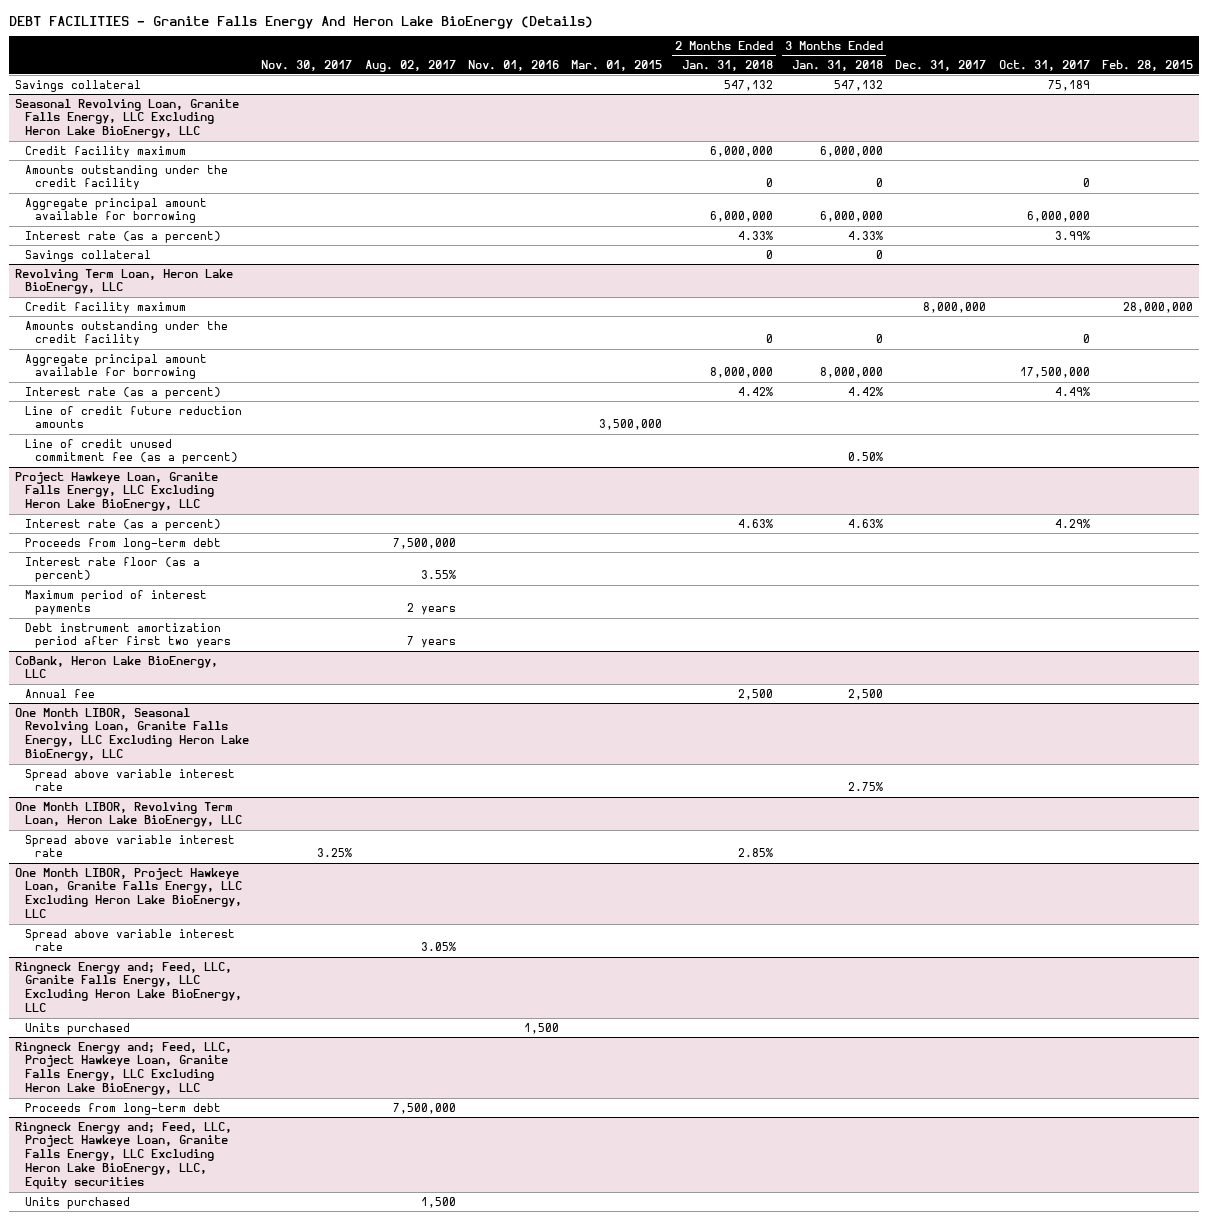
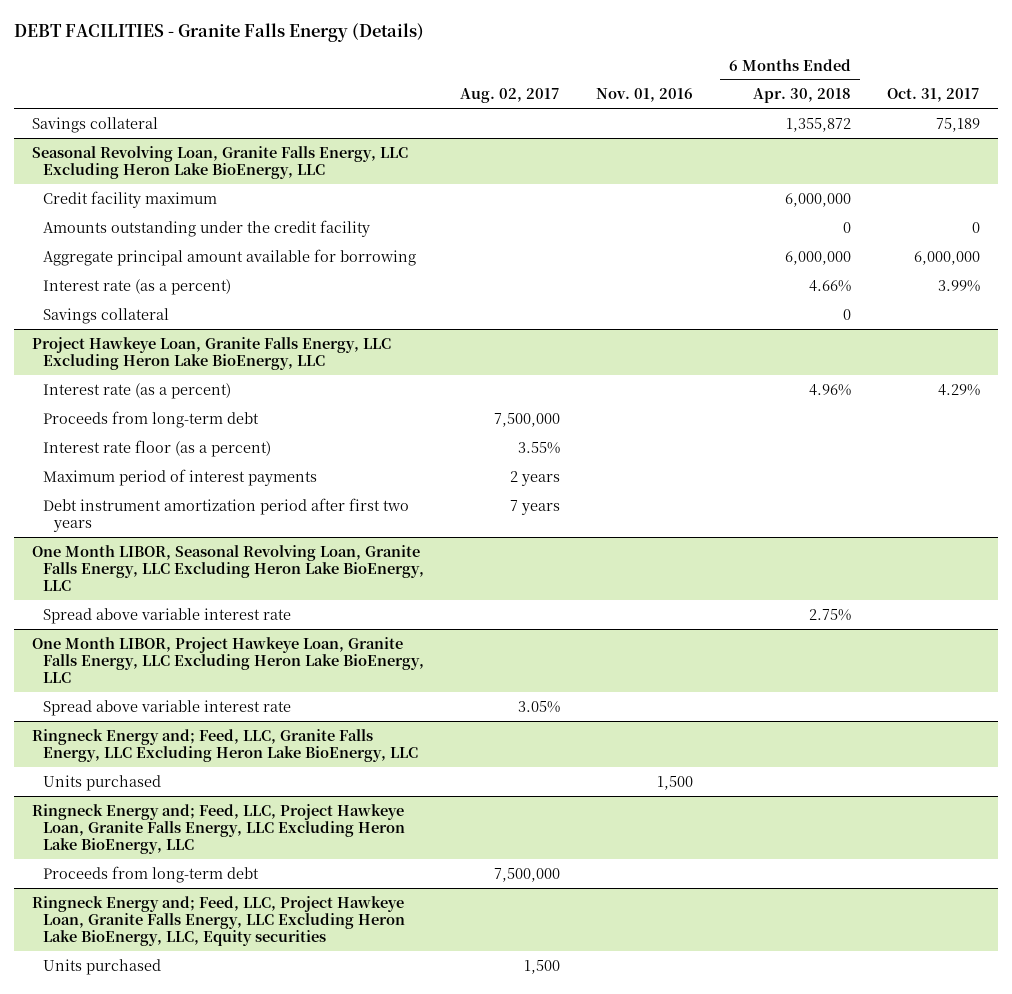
- DEBT FACILITIES - Granite Falls Energy And Heron Lake BioEnergy (Details)
+ DEBT FACILITIES - Granite Falls Energy (Details)
- | Nov. 30, 2017 | Aug. 02, 2017 | Nov. 01, 2016 | Mar. 01, 2015 | 2 Months Ended Jan. 31, 2018 | 3 Months Ended Jan. 31, 2018 | Dec. 31, 2017 | Oct. 31, 2017 | Feb. 28, 2015
+ | Aug. 02, 2017 | Nov. 01, 2016 | 6 Months Ended Apr. 30, 2018 | Oct. 31, 2017
- Revolving Term Loan, Heron Lake BioEnergy, LLC
- Credit facility maximum | | | | | | | 8,000,000 | | 28,000,000
- Amounts outstanding under the credit facility | | | | | 0 | 0 | | 0 |
- Aggregate principal amount available for borrowing | | | | | 8,000,000 | 8,000,000 | | 17,500,000 |
- Interest rate (as a percent) | | | | | 4.42% | 4.42% | | 4.49% |
- Line of credit future reduction amounts | | | | 3,500,000 | | | | |
- Line of credit unused commitment fee (as a percent) | | | | | | 0.50% | | |
- CoBank, Heron Lake BioEnergy, LLC
- Annual fee | | | | | 2,500 | 2,500 | | |
- One Month LIBOR, Revolving Term Loan, Heron Lake BioEnergy, LLC
- Spread above variable interest rate | 3.25% | | | | 2.85% | | | |

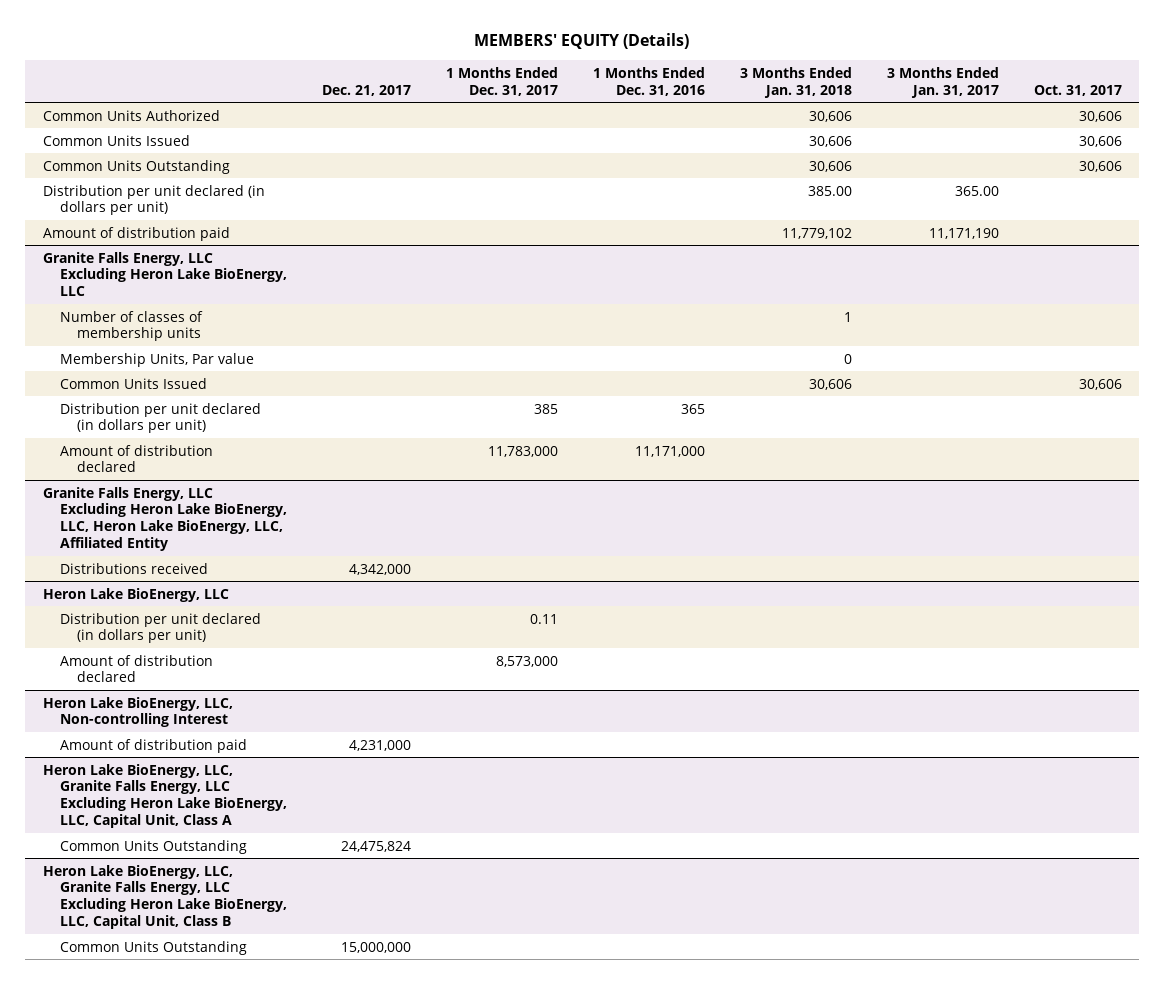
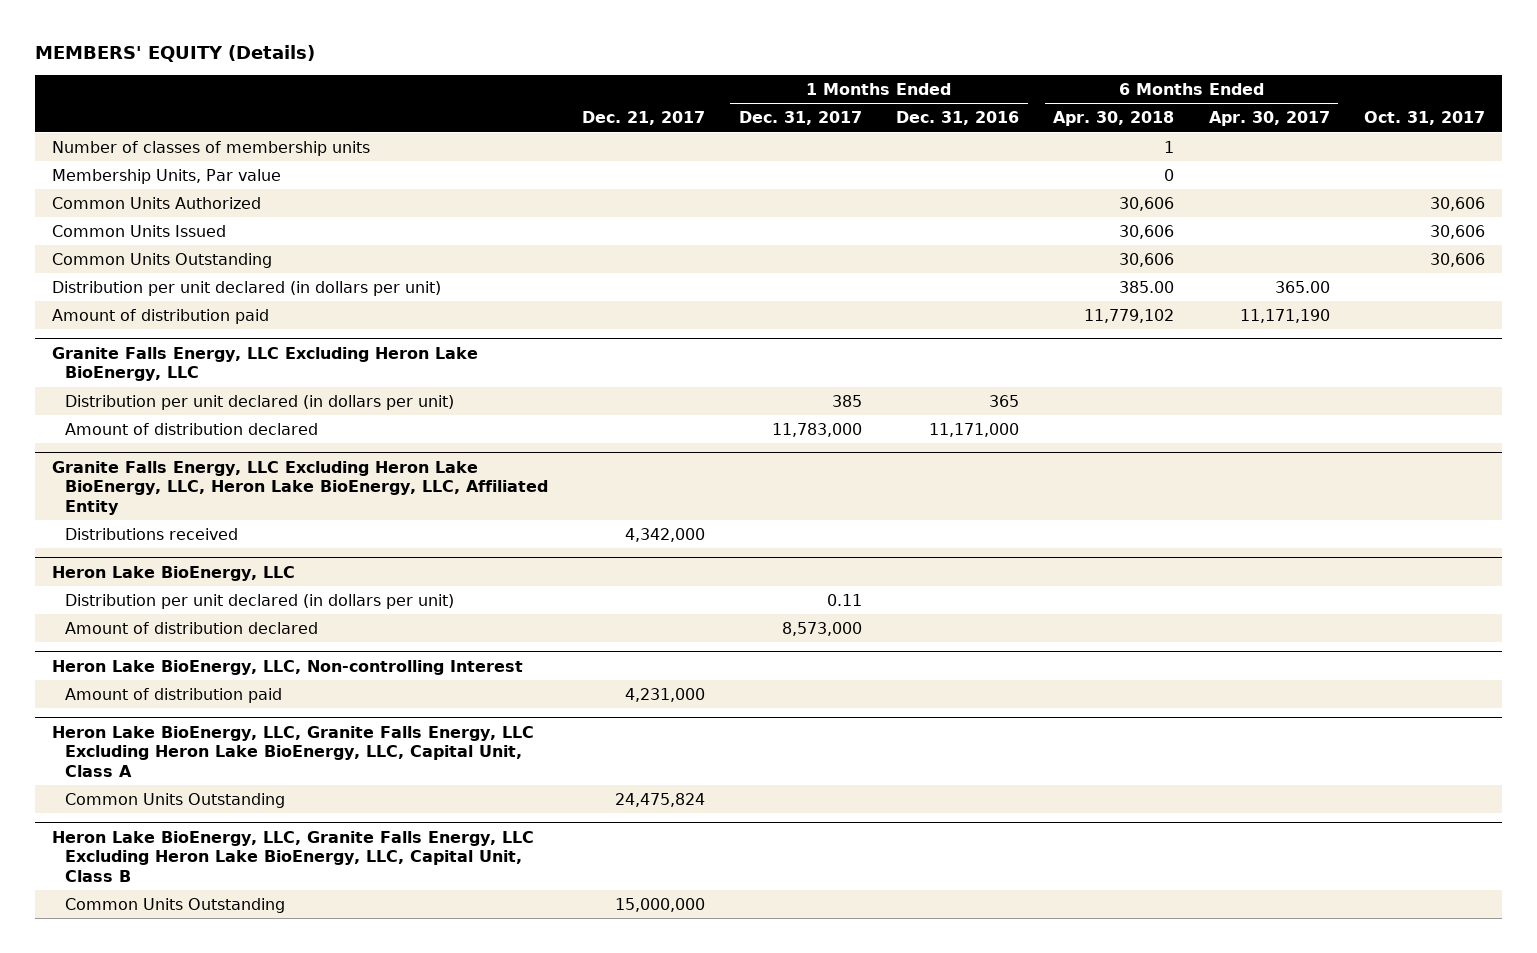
- | Dec. 21, 2017 | 1 Months Ended Dec. 31, 2017 | 1 Months Ended Dec. 31, 2016 | 3 Months Ended Jan. 31, 2018 | 3 Months Ended Jan. 31, 2017 | Oct. 31, 2017
+ | Dec. 21, 2017 | 1 Months Ended Dec. 31, 2017 | 1 Months Ended Dec. 31, 2016 | 6 Months Ended Apr. 30, 2018 | 6 Months Ended Apr. 30, 2017 | Oct. 31, 2017
+ Number of classes of membership units | | | | 1 | |
+ Membership Units, Par value | | | | 0 | |
@ Granite Falls Energy, LLC Excluding Heron Lake BioEnergy, LLC
- Number of classes of membership units | | | | 1 | |
- Membership Units, Par value | | | | 0 | |
- Common Units Issued | | | | 30,606 | | 30,606

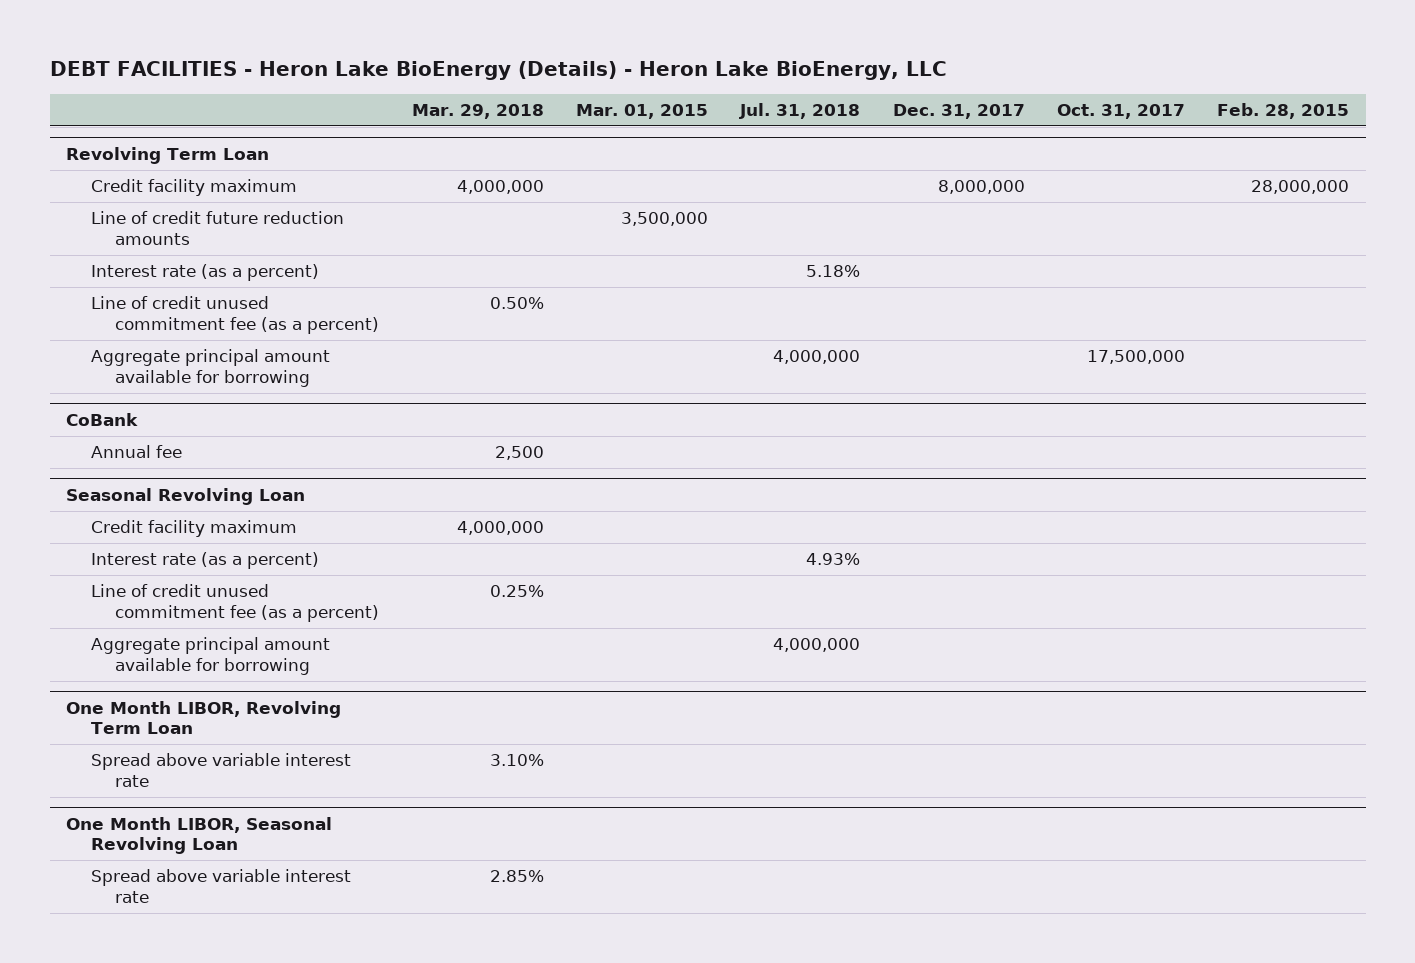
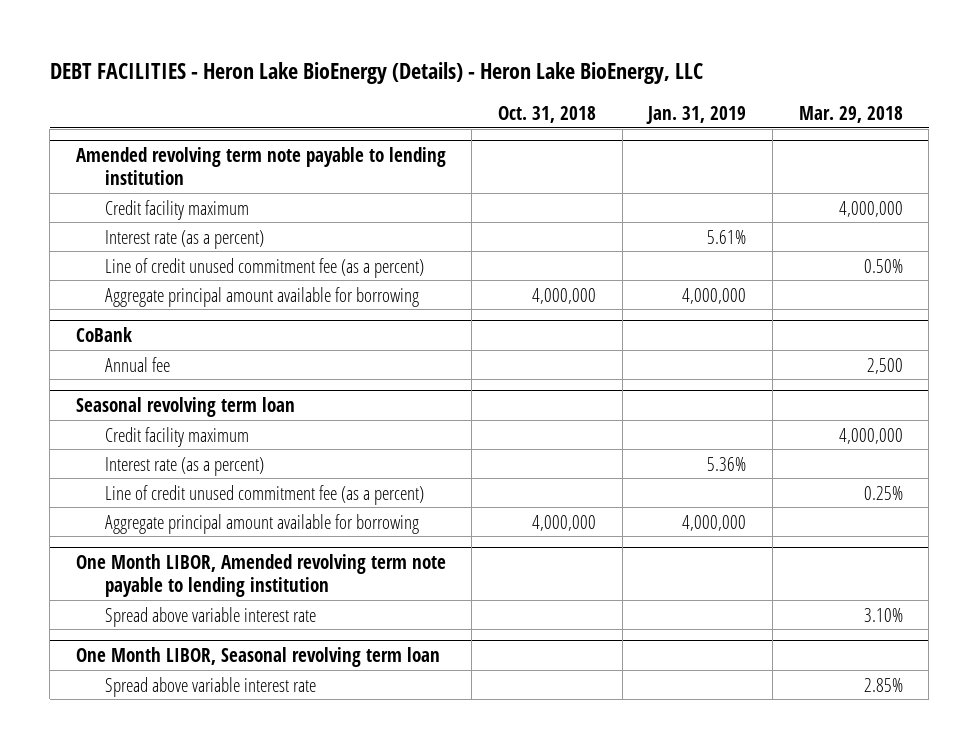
- | Mar. 29, 2018 | Mar. 01, 2015 | Jul. 31, 2018 | Dec. 31, 2017 | Oct. 31, 2017 | Feb. 28, 2015
+ | Oct. 31, 2018 | Jan. 31, 2019 | Mar. 29, 2018
- Revolving Term Loan
+ Amended revolving term note payable to lending institution
- Line of credit future reduction amounts | | 3,500,000 | | | |
- Seasonal Revolving Loan
+ Seasonal revolving term loan
- One Month LIBOR, Revolving Term Loan
+ One Month LIBOR, Amended revolving term note payable to lending institution
- One Month LIBOR, Seasonal Revolving Loan
+ One Month LIBOR, Seasonal revolving term loan

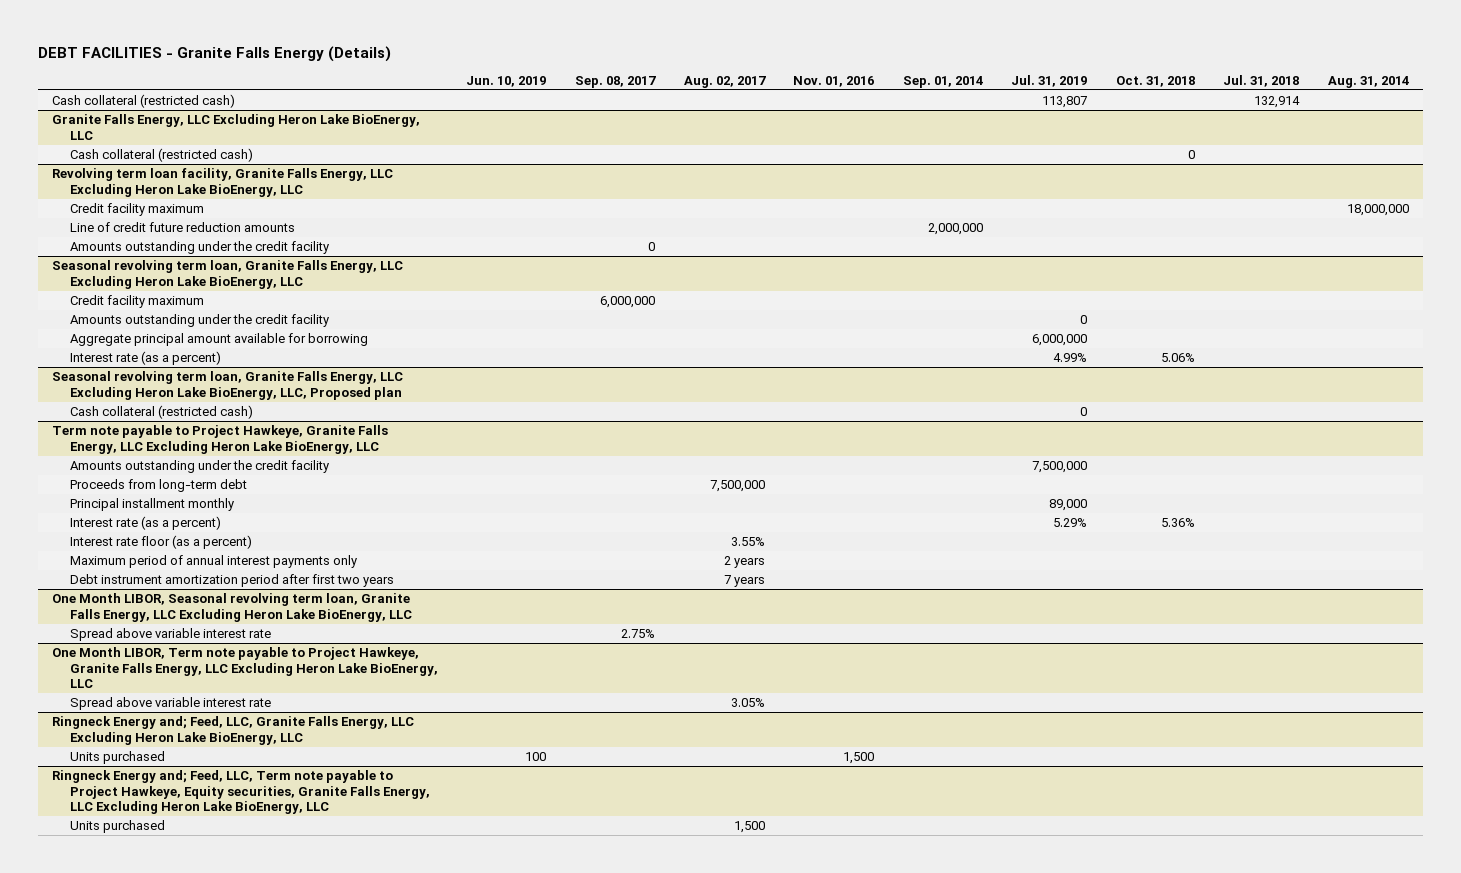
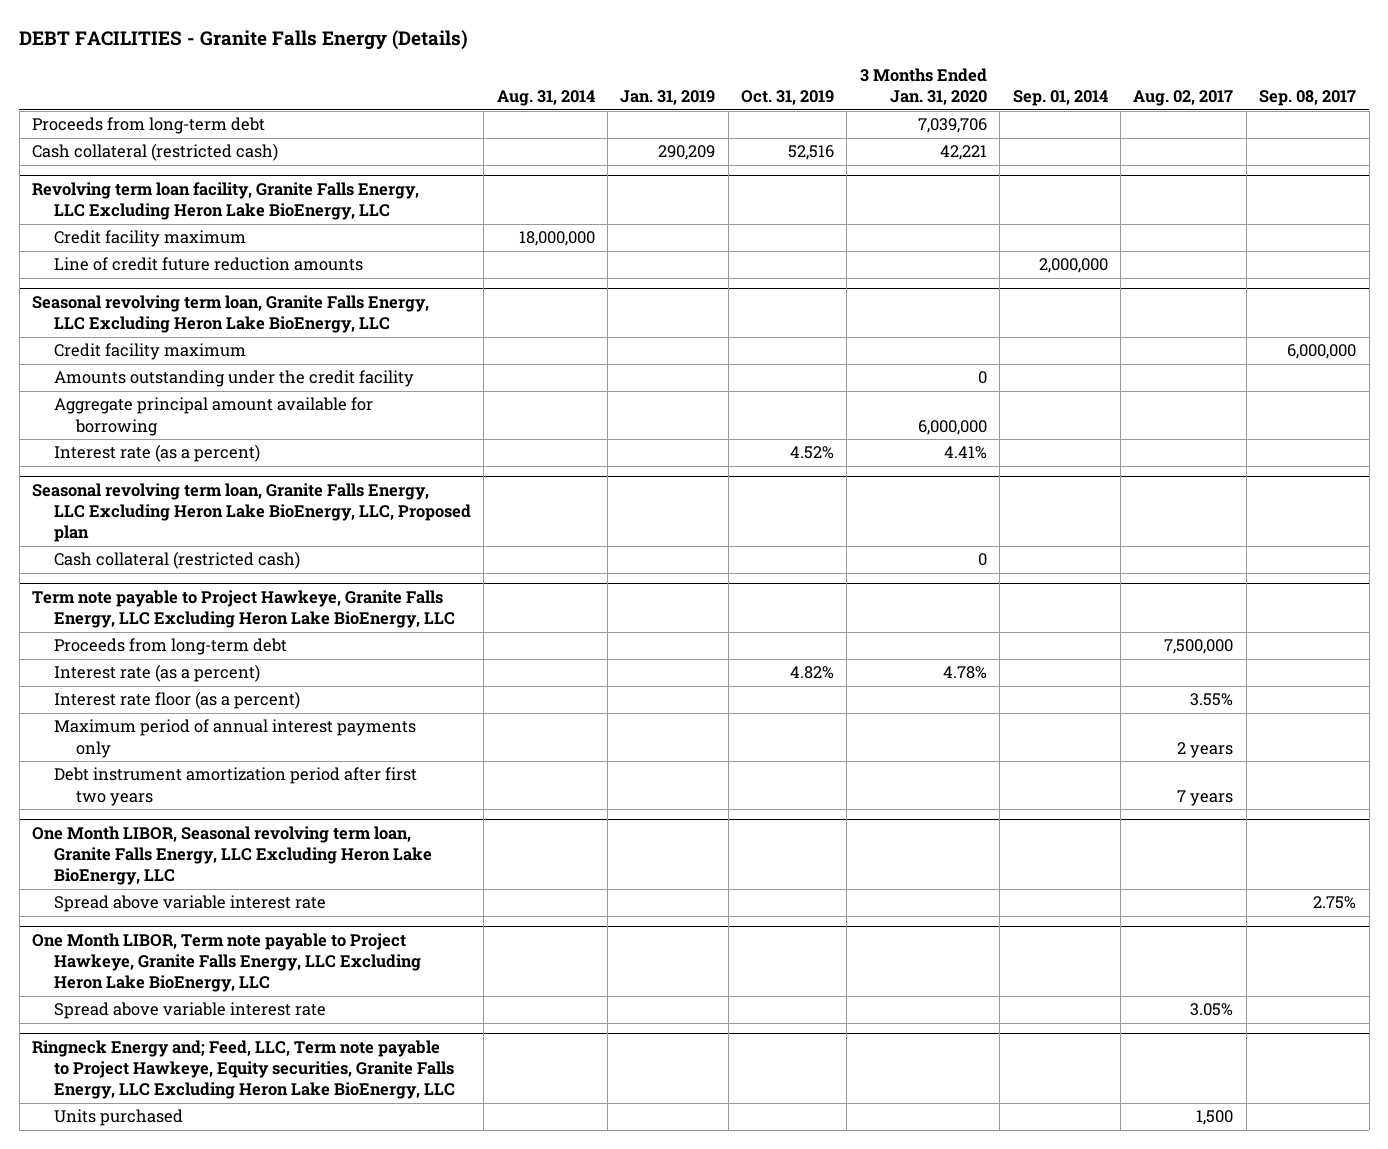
- | Jun. 10, 2019 | Sep. 08, 2017 | Aug. 02, 2017 | Nov. 01, 2016 | Sep. 01, 2014 | Jul. 31, 2019 | Oct. 31, 2018 | Jul. 31, 2018 | Aug. 31, 2014
+ | Aug. 31, 2014 | Jan. 31, 2019 | Oct. 31, 2019 | 3 Months Ended Jan. 31, 2020 | Sep. 01, 2014 | Aug. 02, 2017 | Sep. 08, 2017
+ Proceeds from long-term debt | | | | 7,039,706 | | |
- Granite Falls Energy, LLC Excluding Heron Lake BioEnergy, LLC
- Cash collateral (restricted cash) | | | | | | | 0 | |
@ Revolving term loan facility, Granite Falls Energy, LLC Excluding Heron Lake BioEnergy, LLC
- Amounts outstanding under the credit facility | | 0 | | | | | | |
@ Term note payable to Project Hawkeye, Granite Falls Energy, LLC Excluding Heron Lake BioEnergy, LLC
- Amounts outstanding under the credit facility | | | | | | 7,500,000 | | |
- Principal installment monthly | | | | | | 89,000 | | |
- Ringneck Energy and; Feed, LLC, Granite Falls Energy, LLC Excluding Heron Lake BioEnergy, LLC
- Units purchased | 100 | | | 1,500 | | | | |

